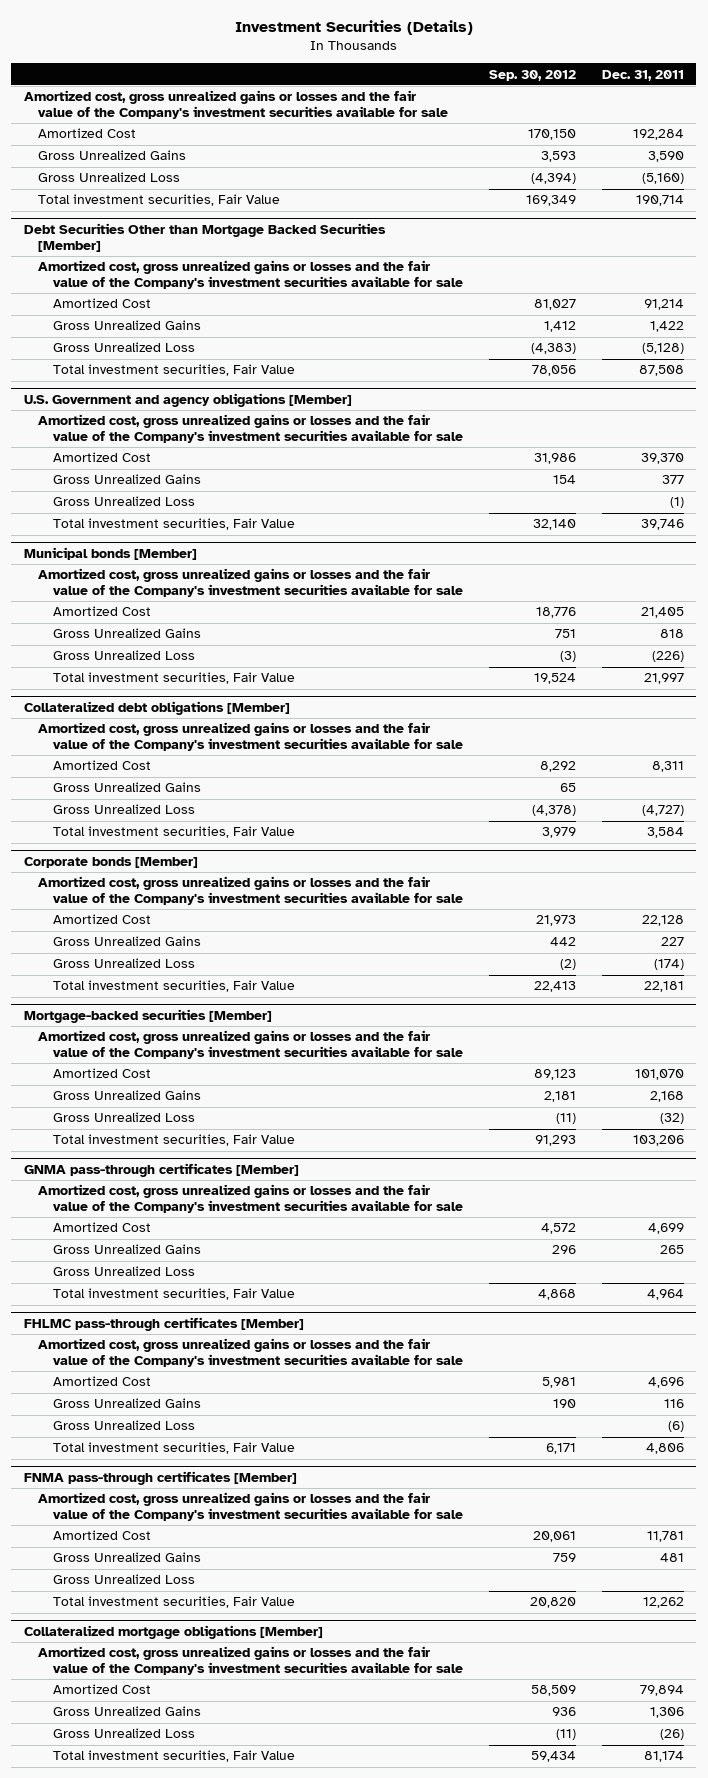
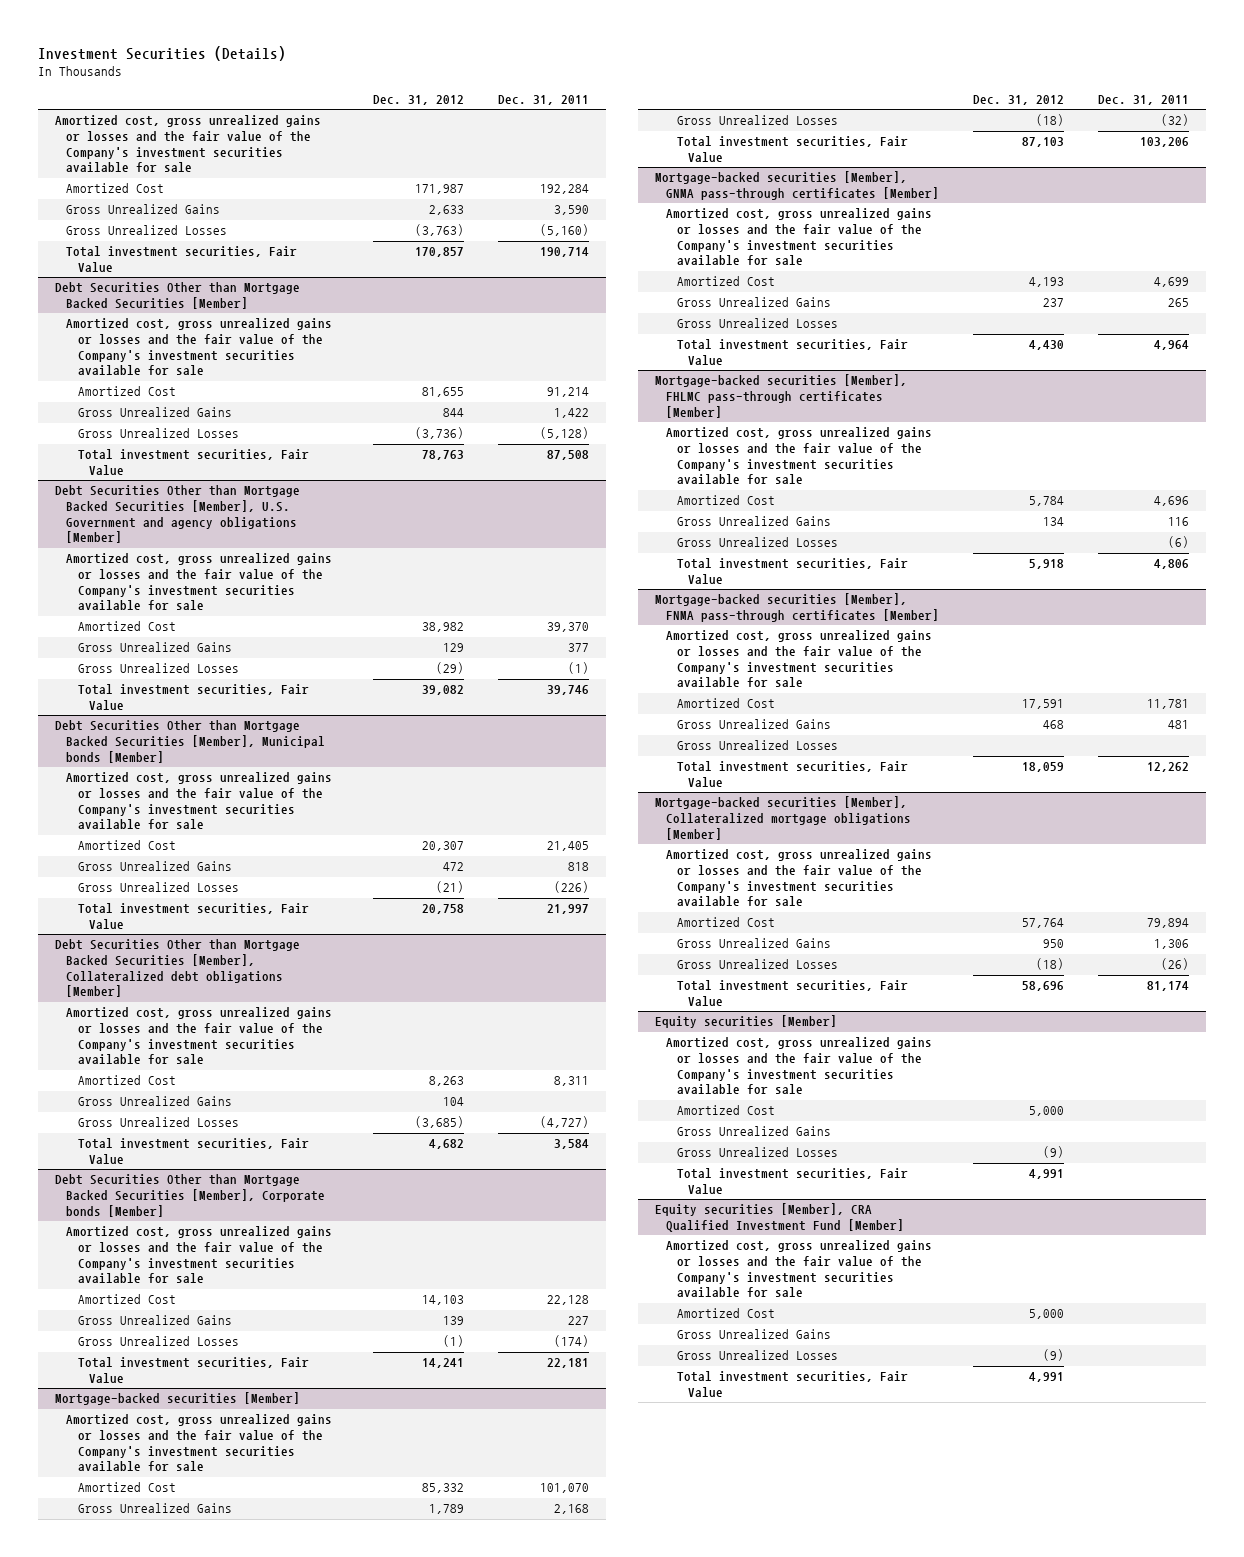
- | Sep. 30, 2012 | Dec. 31, 2011
+ | Dec. 31, 2012 | Dec. 31, 2011
- Gross Unrealized Loss | (4,394) | (5,160)
+ Gross Unrealized Losses | (3,763) | (5,160)
@ Debt Securities Other than Mortgage Backed Securities [Member]
- Gross Unrealized Loss | (4,383) | (5,128)
+ Gross Unrealized Losses | (3,736) | (5,128)
- U.S. Government and agency obligations [Member]
+ Debt Securities Other than Mortgage Backed Securities [Member], U.S. Government and agency obligations [Member]
- Gross Unrealized Loss | | (1)
+ Gross Unrealized Losses | (29) | (1)
- Municipal bonds [Member]
+ Debt Securities Other than Mortgage Backed Securities [Member], Municipal bonds [Member]
- Gross Unrealized Loss | (3) | (226)
+ Gross Unrealized Losses | (21) | (226)
- Collateralized debt obligations [Member]
+ Debt Securities Other than Mortgage Backed Securities [Member], Collateralized debt obligations [Member]
- Gross Unrealized Loss | (4,378) | (4,727)
+ Gross Unrealized Losses | (3,685) | (4,727)
- Corporate bonds [Member]
+ Debt Securities Other than Mortgage Backed Securities [Member], Corporate bonds [Member]
- Gross Unrealized Loss | (2) | (174)
+ Gross Unrealized Losses | (1) | (174)
@ Mortgage-backed securities [Member]
- Gross Unrealized Loss | (11) | (32)
+ Gross Unrealized Losses | (18) | (32)
- GNMA pass-through certificates [Member]
+ Mortgage-backed securities [Member], GNMA pass-through certificates [Member]
- Gross Unrealized Loss
+ Gross Unrealized Losses
- FHLMC pass-through certificates [Member]
+ Mortgage-backed securities [Member], FHLMC pass-through certificates [Member]
- Gross Unrealized Loss | | (6)
+ Gross Unrealized Losses | | (6)
- FNMA pass-through certificates [Member]
+ Mortgage-backed securities [Member], FNMA pass-through certificates [Member]
- Gross Unrealized Loss
+ Gross Unrealized Losses
- Collateralized mortgage obligations [Member]
+ Mortgage-backed securities [Member], Collateralized mortgage obligations [Member]
- Gross Unrealized Loss | (11) | (26)
+ Gross Unrealized Losses | (18) | (26)
+ Equity securities [Member]
+ Amortized cost, gross unrealized gains or losses and the fair value of the Company's investment securities available for sale
+ Amortized Cost | 5,000 |
+ Gross Unrealized Gains
+ Gross Unrealized Losses | (9) |
+ Total investment securities, Fair Value | 4,991 |
+ Equity securities [Member], CRA Qualified Investment Fund [Member]
+ Amortized cost, gross unrealized gains or losses and the fair value of the Company's investment securities available for sale
+ Amortized Cost | 5,000 |
+ Gross Unrealized Gains
+ Gross Unrealized Losses | (9) |
+ Total investment securities, Fair Value | 4,991 |

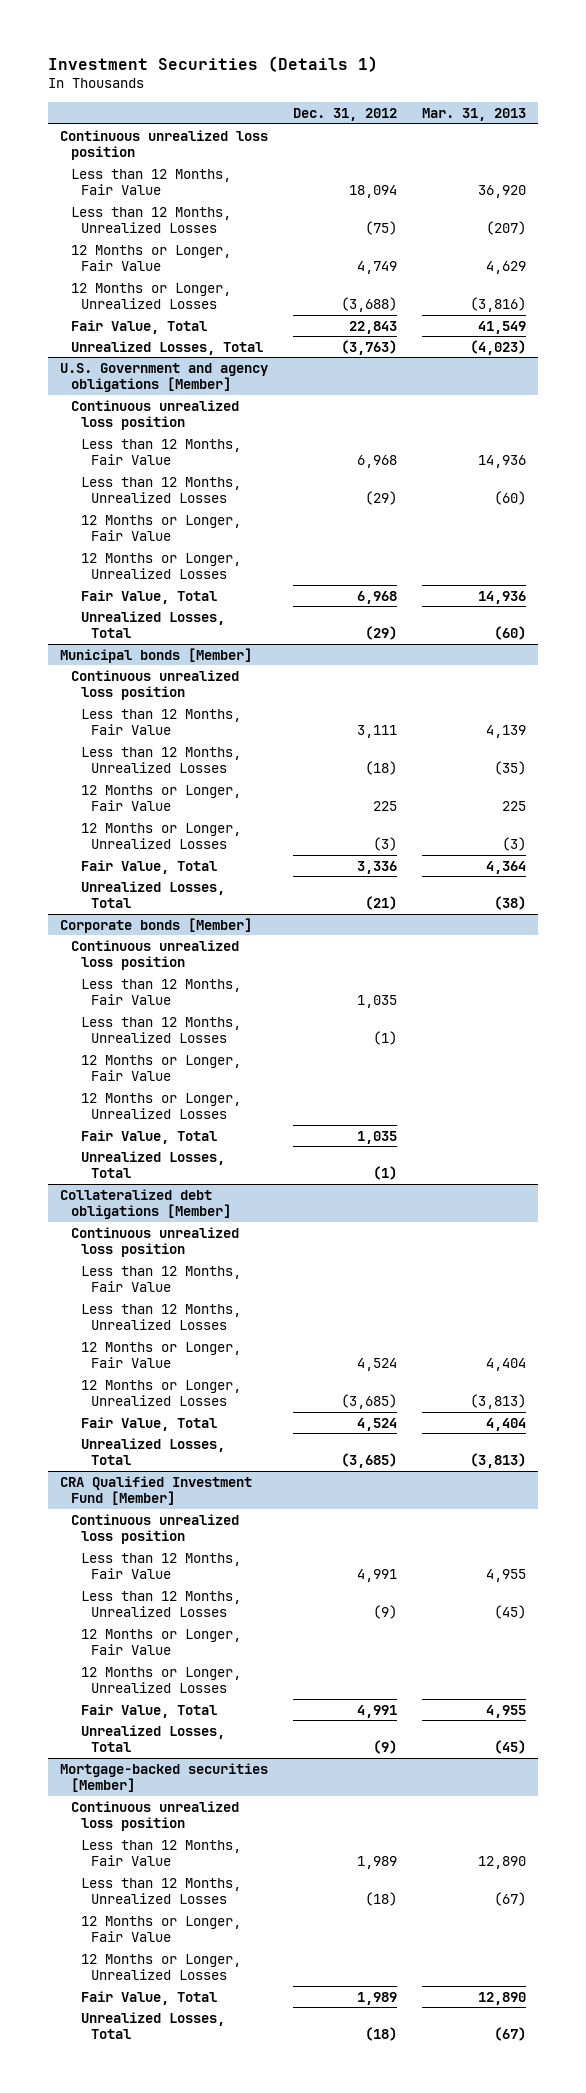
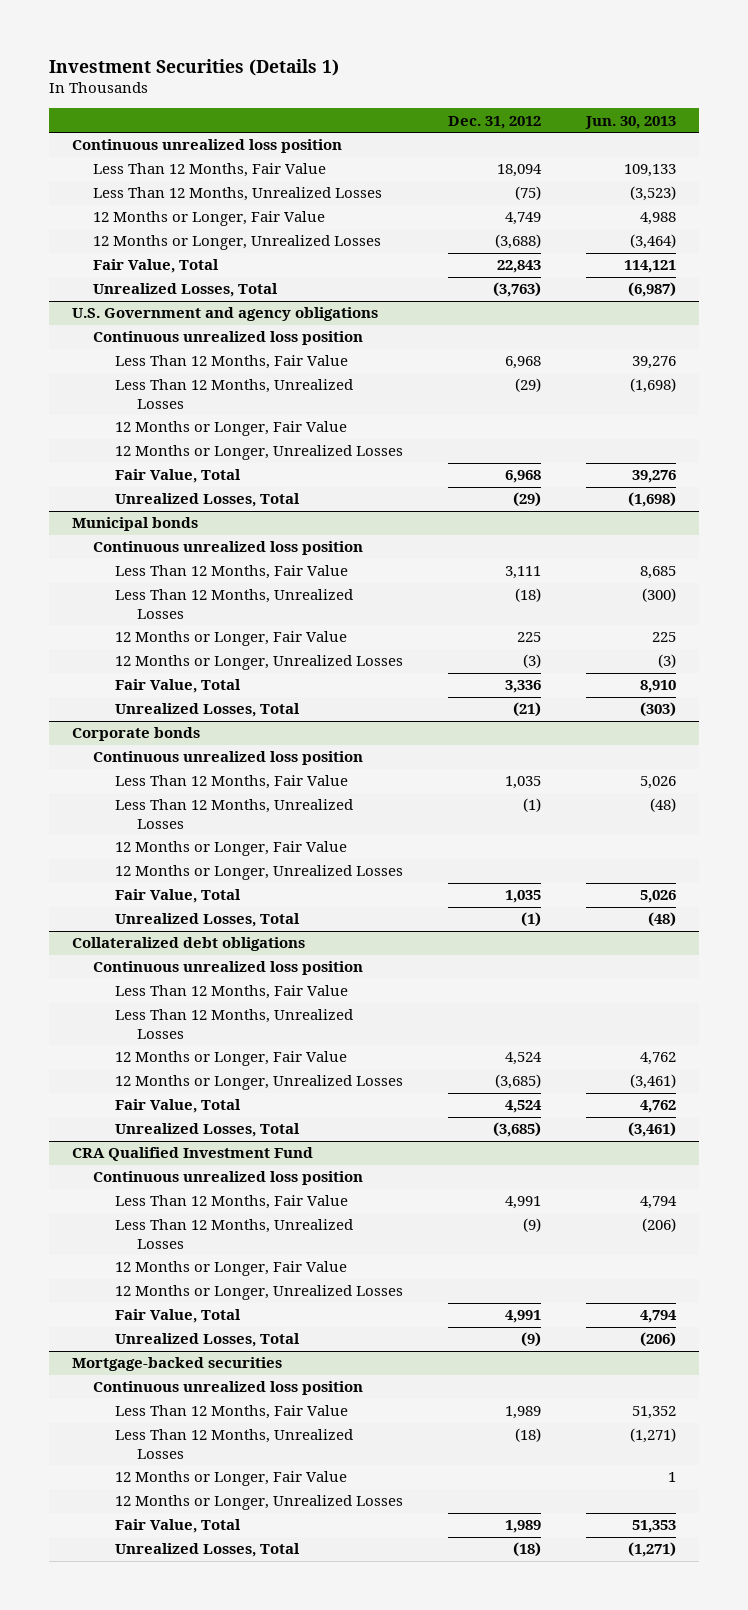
- | Dec. 31, 2012 | Mar. 31, 2013
+ | Dec. 31, 2012 | Jun. 30, 2013
- Less than 12 Months, Fair Value | 18,094 | 36,920
- Less than 12 Months, Unrealized Losses | (75) | (207)
+ Less Than 12 Months, Fair Value | 18,094 | 109,133
+ Less Than 12 Months, Unrealized Losses | (75) | (3,523)
- U.S. Government and agency obligations [Member]
+ U.S. Government and agency obligations
- Less than 12 Months, Fair Value | 6,968 | 14,936
- Less than 12 Months, Unrealized Losses | (29) | (60)
+ Less Than 12 Months, Fair Value | 6,968 | 39,276
+ Less Than 12 Months, Unrealized Losses | (29) | (1,698)
- Municipal bonds [Member]
+ Municipal bonds
- Less than 12 Months, Fair Value | 3,111 | 4,139
- Less than 12 Months, Unrealized Losses | (18) | (35)
+ Less Than 12 Months, Fair Value | 3,111 | 8,685
+ Less Than 12 Months, Unrealized Losses | (18) | (300)
- Corporate bonds [Member]
+ Corporate bonds
- Less than 12 Months, Fair Value | 1,035 |
- Less than 12 Months, Unrealized Losses | (1) |
+ Less Than 12 Months, Fair Value | 1,035 | 5,026
+ Less Than 12 Months, Unrealized Losses | (1) | (48)
- Collateralized debt obligations [Member]
+ Collateralized debt obligations
- Less than 12 Months, Fair Value
- Less than 12 Months, Unrealized Losses
+ Less Than 12 Months, Fair Value
+ Less Than 12 Months, Unrealized Losses
- CRA Qualified Investment Fund [Member]
+ CRA Qualified Investment Fund
- Less than 12 Months, Fair Value | 4,991 | 4,955
- Less than 12 Months, Unrealized Losses | (9) | (45)
+ Less Than 12 Months, Fair Value | 4,991 | 4,794
+ Less Than 12 Months, Unrealized Losses | (9) | (206)
- Mortgage-backed securities [Member]
+ Mortgage-backed securities
- Less than 12 Months, Fair Value | 1,989 | 12,890
- Less than 12 Months, Unrealized Losses | (18) | (67)
+ Less Than 12 Months, Fair Value | 1,989 | 51,352
+ Less Than 12 Months, Unrealized Losses | (18) | (1,271)

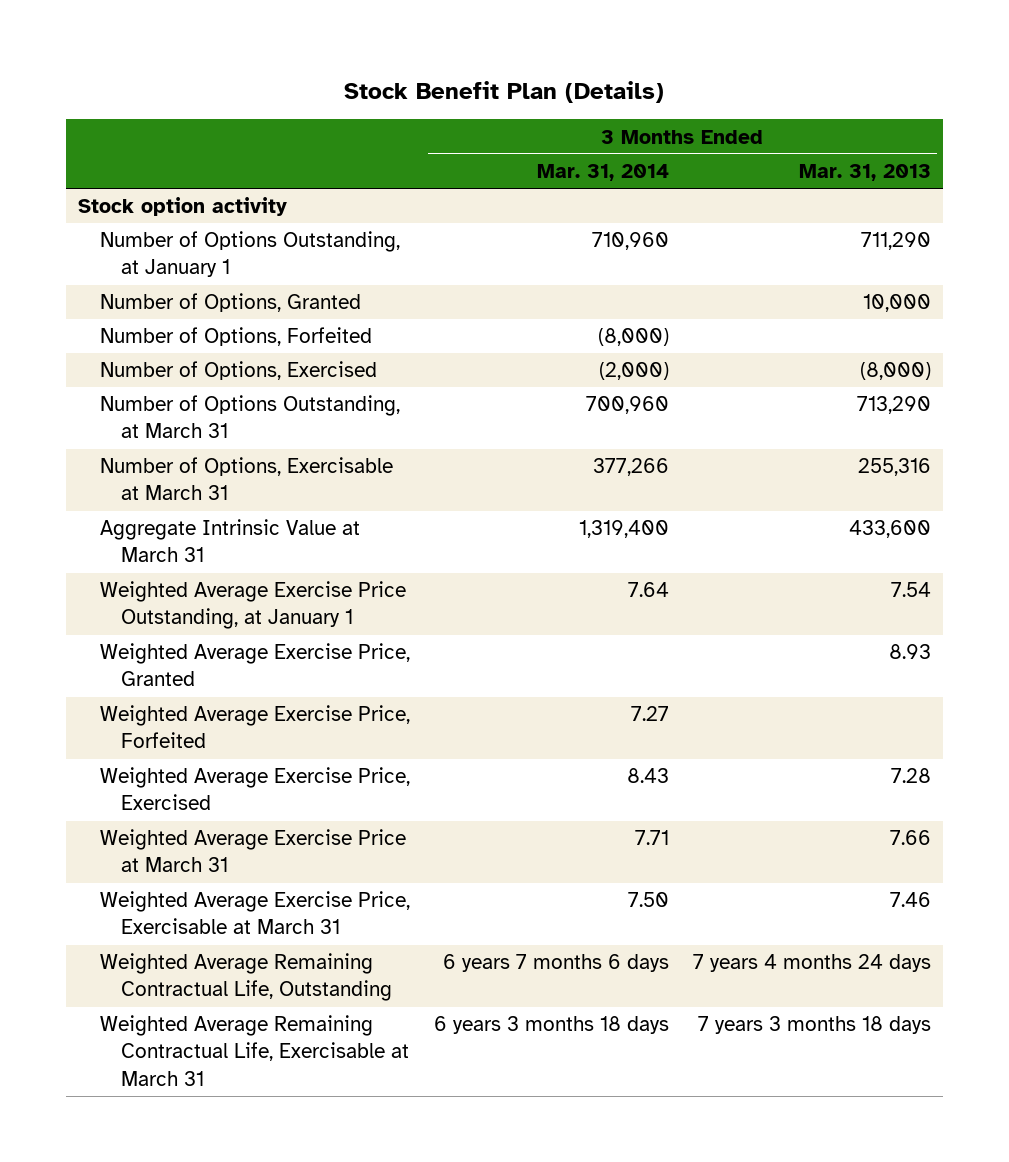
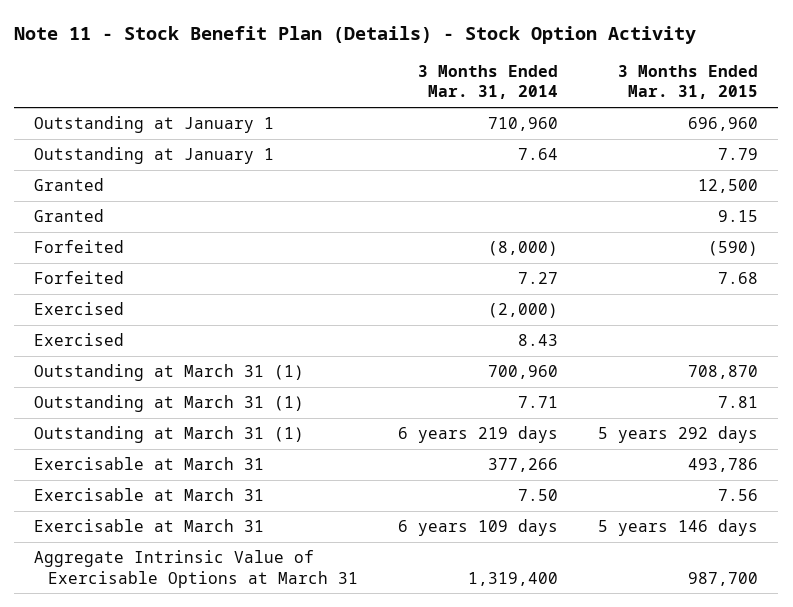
- Stock Benefit Plan (Details)
+ Note 11 - Stock Benefit Plan (Details) - Stock Option Activity
- | 3 Months Ended Mar. 31, 2014 | 3 Months Ended Mar. 31, 2013
+ | 3 Months Ended Mar. 31, 2014 | 3 Months Ended Mar. 31, 2015
- Stock option activity
- Number of Options Outstanding, at January 1 | 710,960 | 711,290
- Number of Options, Granted | | 10,000
- Number of Options, Forfeited | (8,000) |
- Number of Options, Exercised | (2,000) | (8,000)
- Number of Options Outstanding, at March 31 | 700,960 | 713,290
- Number of Options, Exercisable at March 31 | 377,266 | 255,316
- Aggregate Intrinsic Value at March 31 | 1,319,400 | 433,600
- Weighted Average Exercise Price Outstanding, at January 1 | 7.64 | 7.54
- Weighted Average Exercise Price, Granted | | 8.93
- Weighted Average Exercise Price, Forfeited | 7.27 |
- Weighted Average Exercise Price, Exercised | 8.43 | 7.28
- Weighted Average Exercise Price at March 31 | 7.71 | 7.66
- Weighted Average Exercise Price, Exercisable at March 31 | 7.50 | 7.46
- Weighted Average Remaining Contractual Life, Outstanding | 6 years 7 months 6 days | 7 years 4 months 24 days
- Weighted Average Remaining Contractual Life, Exercisable at March 31 | 6 years 3 months 18 days | 7 years 3 months 18 days
+ Outstanding at January 1 | 710,960 | 696,960
+ Outstanding at January 1 | 7.64 | 7.79
+ Granted | | 12,500
+ Granted | | 9.15
+ Forfeited | (8,000) | (590)
+ Forfeited | 7.27 | 7.68
+ Exercised | (2,000) |
+ Exercised | 8.43 |
+ Outstanding at March 31 (1) | 700,960 | 708,870
+ Outstanding at March 31 (1) | 7.71 | 7.81
+ Outstanding at March 31 (1) | 6 years 219 days | 5 years 292 days
+ Exercisable at March 31 | 377,266 | 493,786
+ Exercisable at March 31 | 7.50 | 7.56
+ Exercisable at March 31 | 6 years 109 days | 5 years 146 days
+ Aggregate Intrinsic Value of Exercisable Options at March 31 | 1,319,400 | 987,700

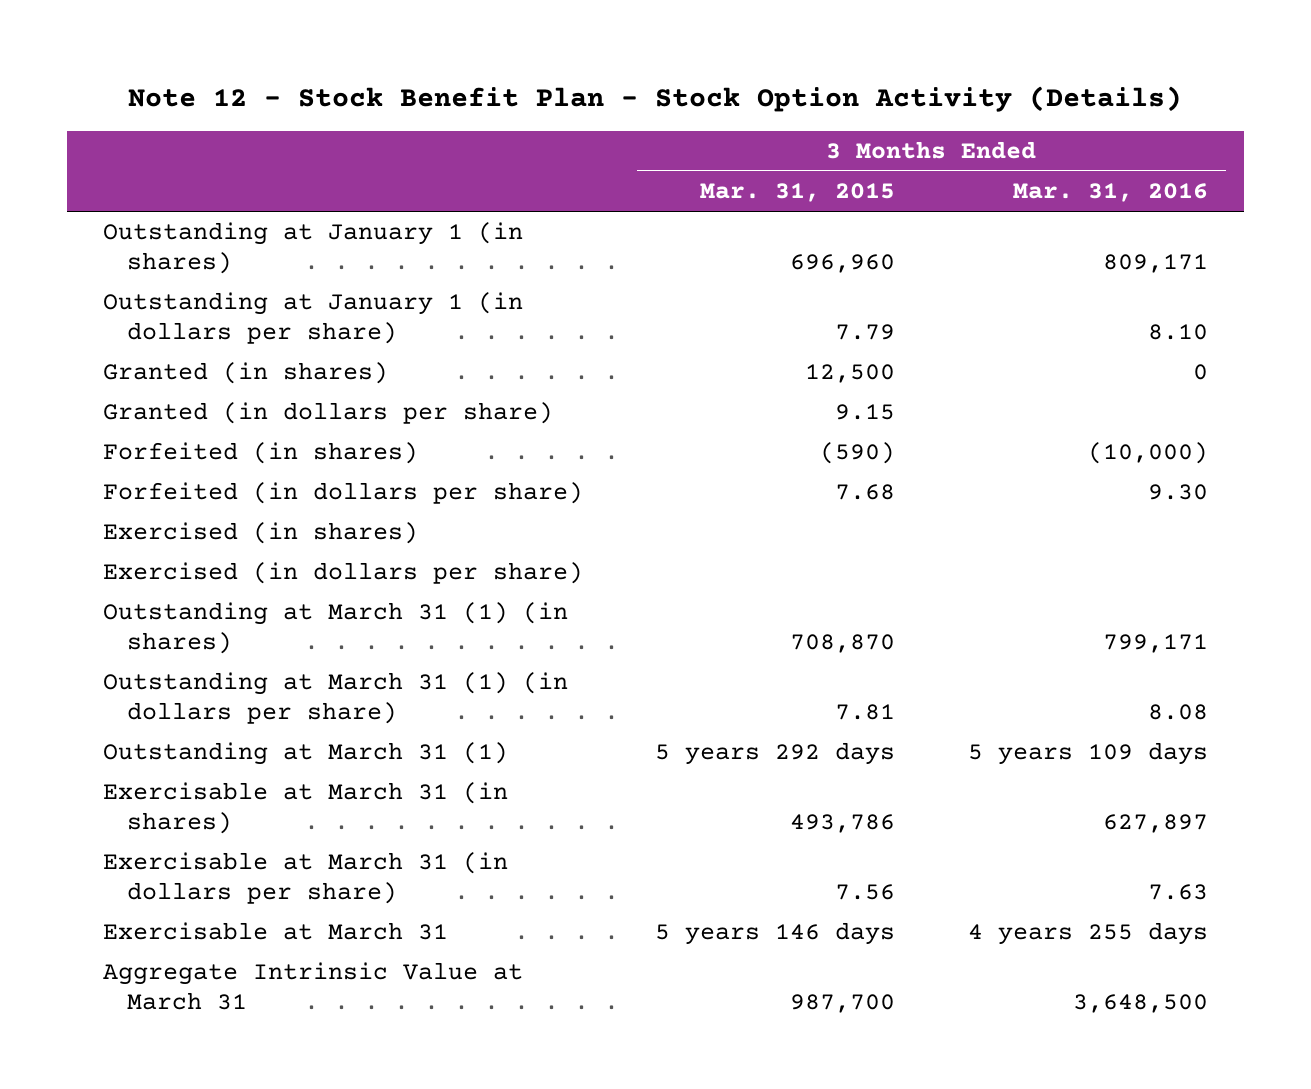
- Note 11 - Stock Benefit Plan (Details) - Stock Option Activity
+ Note 12 - Stock Benefit Plan - Stock Option Activity (Details)
- | 3 Months Ended Mar. 31, 2014 | 3 Months Ended Mar. 31, 2015
+ | 3 Months Ended Mar. 31, 2015 | 3 Months Ended Mar. 31, 2016
- Outstanding at January 1 | 710,960 | 696,960
- Outstanding at January 1 | 7.64 | 7.79
- Granted | | 12,500
- Granted | | 9.15
- Forfeited | (8,000) | (590)
- Forfeited | 7.27 | 7.68
- Exercised | (2,000) |
- Exercised | 8.43 |
- Outstanding at March 31 (1) | 700,960 | 708,870
- Outstanding at March 31 (1) | 7.71 | 7.81
+ Outstanding at January 1 (in shares) | 696,960 | 809,171
+ Outstanding at January 1 (in dollars per share) | 7.79 | 8.10
+ Granted (in shares) | 12,500 | 0
+ Granted (in dollars per share) | 9.15 |
+ Forfeited (in shares) | (590) | (10,000)
+ Forfeited (in dollars per share) | 7.68 | 9.30
+ Exercised (in shares)
+ Exercised (in dollars per share)
+ Outstanding at March 31 (1) (in shares) | 708,870 | 799,171
+ Outstanding at March 31 (1) (in dollars per share) | 7.81 | 8.08
- Exercisable at March 31 | 377,266 | 493,786
- Exercisable at March 31 | 7.50 | 7.56
+ Exercisable at March 31 (in shares) | 493,786 | 627,897
+ Exercisable at March 31 (in dollars per share) | 7.56 | 7.63
- Aggregate Intrinsic Value of Exercisable Options at March 31 | 1,319,400 | 987,700
+ Aggregate Intrinsic Value at March 31 | 987,700 | 3,648,500

